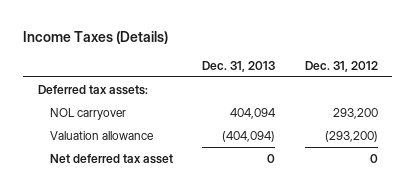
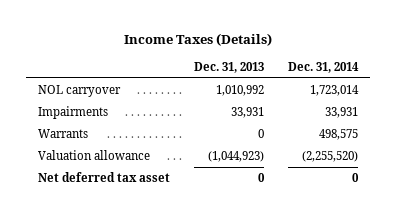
- | Dec. 31, 2013 | Dec. 31, 2012
+ | Dec. 31, 2013 | Dec. 31, 2014
- Deferred tax assets:
- NOL carryover | 404,094 | 293,200
- Valuation allowance | (404,094) | (293,200)
+ NOL carryover | 1,010,992 | 1,723,014
+ Impairments | 33,931 | 33,931
+ Warrants | 0 | 498,575
+ Valuation allowance | (1,044,923) | (2,255,520)

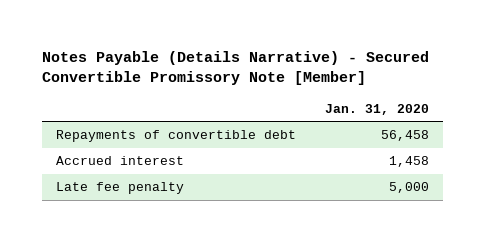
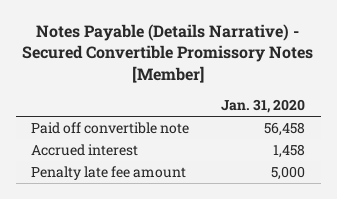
- Notes Payable (Details Narrative) - Secured Convertible Promissory Note [Member]
+ Notes Payable (Details Narrative) - Secured Convertible Promissory Notes [Member]
- Repayments of convertible debt | 56,458
+ Paid off convertible note | 56,458
- Late fee penalty | 5,000
+ Penalty late fee amount | 5,000

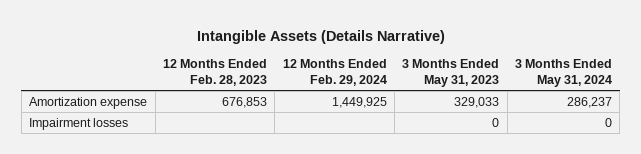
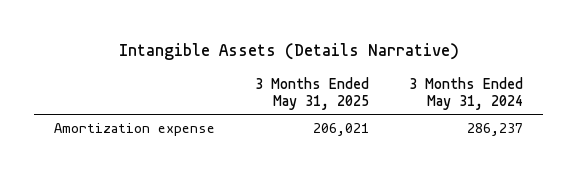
- | 12 Months Ended Feb. 28, 2023 | 12 Months Ended Feb. 29, 2024 | 3 Months Ended May 31, 2023 | 3 Months Ended May 31, 2024
+ | 3 Months Ended May 31, 2025 | 3 Months Ended May 31, 2024
- Impairment losses | | | 0 | 0

